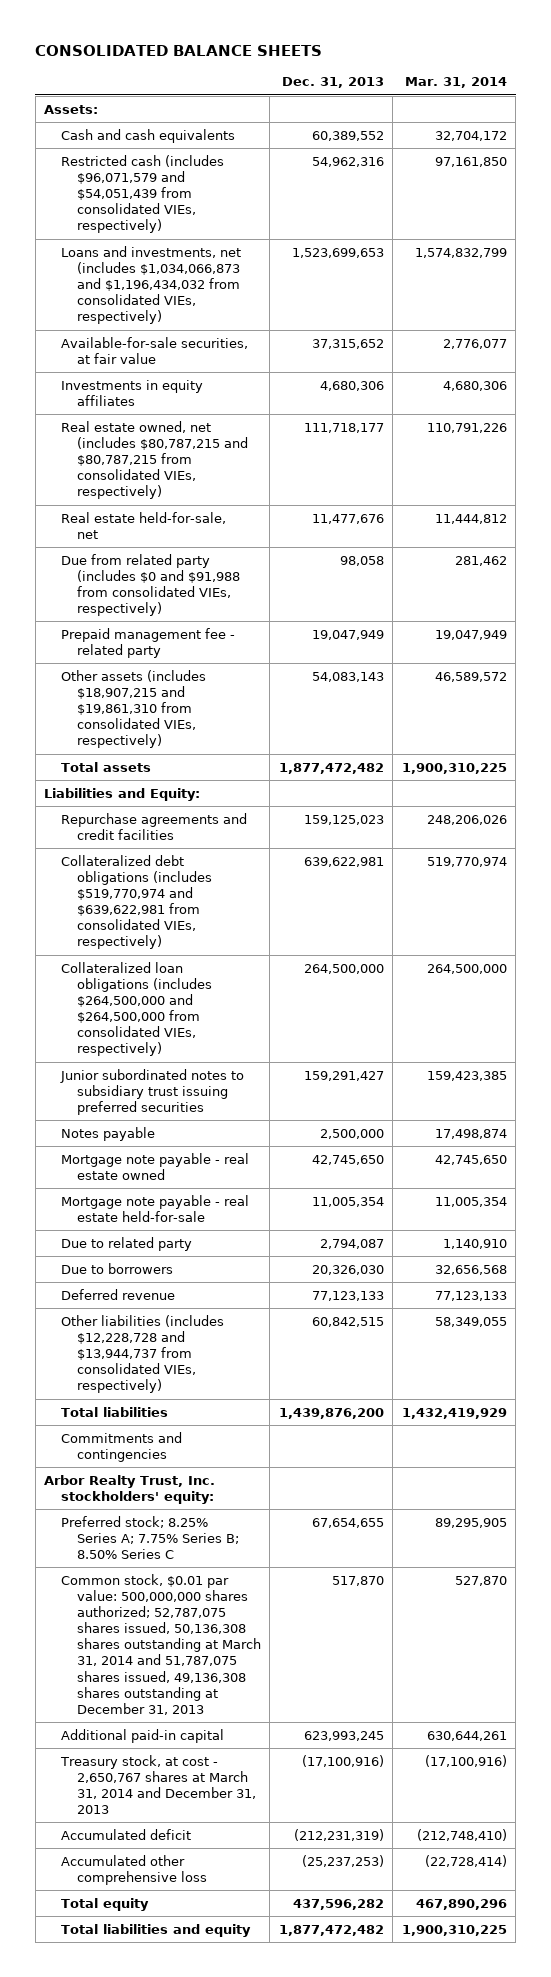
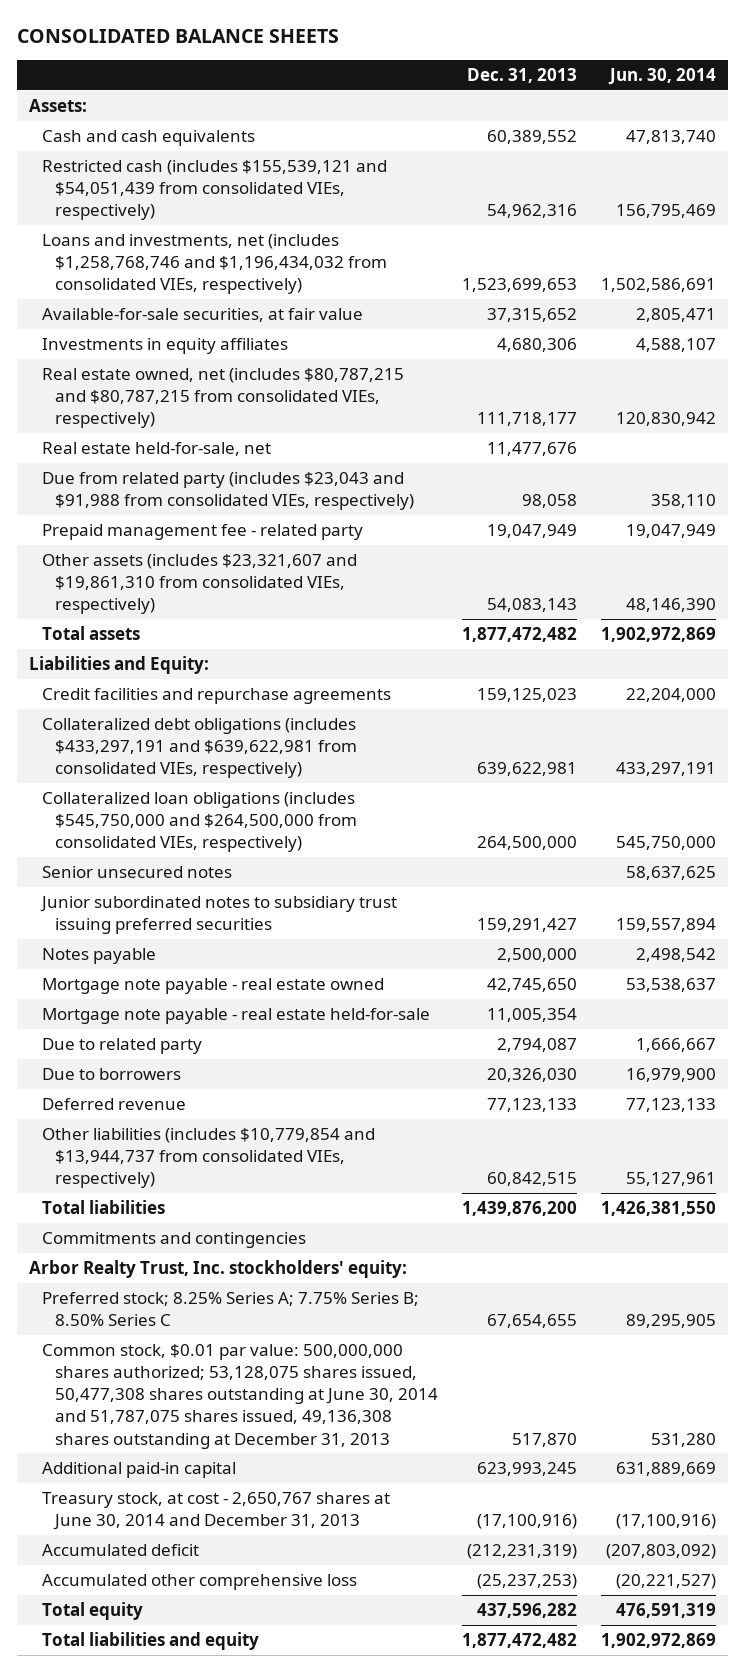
- | Dec. 31, 2013 | Mar. 31, 2014
+ | Dec. 31, 2013 | Jun. 30, 2014
- Restricted cash (includes $96,071,579 and $54,051,439 from consolidated VIEs, respectively) | 54,962,316 | 97,161,850
- Loans and investments, net (includes $1,034,066,873 and $1,196,434,032 from consolidated VIEs, respectively) | 1,523,699,653 | 1,574,832,799
+ Restricted cash (includes $155,539,121 and $54,051,439 from consolidated VIEs, respectively) | 54,962,316 | 156,795,469
+ Loans and investments, net (includes $1,258,768,746 and $1,196,434,032 from consolidated VIEs, respectively) | 1,523,699,653 | 1,502,586,691
- Due from related party (includes $0 and $91,988 from consolidated VIEs, respectively) | 98,058 | 281,462
+ Due from related party (includes $23,043 and $91,988 from consolidated VIEs, respectively) | 98,058 | 358,110
- Other assets (includes $18,907,215 and $19,861,310 from consolidated VIEs, respectively) | 54,083,143 | 46,589,572
+ Other assets (includes $23,321,607 and $19,861,310 from consolidated VIEs, respectively) | 54,083,143 | 48,146,390
- Repurchase agreements and credit facilities | 159,125,023 | 248,206,026
- Collateralized debt obligations (includes $519,770,974 and $639,622,981 from consolidated VIEs, respectively) | 639,622,981 | 519,770,974
- Collateralized loan obligations (includes $264,500,000 and $264,500,000 from consolidated VIEs, respectively) | 264,500,000 | 264,500,000
+ Credit facilities and repurchase agreements | 159,125,023 | 22,204,000
+ Collateralized debt obligations (includes $433,297,191 and $639,622,981 from consolidated VIEs, respectively) | 639,622,981 | 433,297,191
+ Collateralized loan obligations (includes $545,750,000 and $264,500,000 from consolidated VIEs, respectively) | 264,500,000 | 545,750,000
+ Senior unsecured notes | | 58,637,625
- Other liabilities (includes $12,228,728 and $13,944,737 from consolidated VIEs, respectively) | 60,842,515 | 58,349,055
+ Other liabilities (includes $10,779,854 and $13,944,737 from consolidated VIEs, respectively) | 60,842,515 | 55,127,961
- Common stock, $0.01 par value: 500,000,000 shares authorized; 52,787,075 shares issued, 50,136,308 shares outstanding at March 31, 2014 and 51,787,075 shares issued, 49,136,308 shares outstanding at December 31, 2013 | 517,870 | 527,870
+ Common stock, $0.01 par value: 500,000,000 shares authorized; 53,128,075 shares issued, 50,477,308 shares outstanding at June 30, 2014 and 51,787,075 shares issued, 49,136,308 shares outstanding at December 31, 2013 | 517,870 | 531,280
- Treasury stock, at cost - 2,650,767 shares at March 31, 2014 and December 31, 2013 | (17,100,916) | (17,100,916)
+ Treasury stock, at cost - 2,650,767 shares at June 30, 2014 and December 31, 2013 | (17,100,916) | (17,100,916)

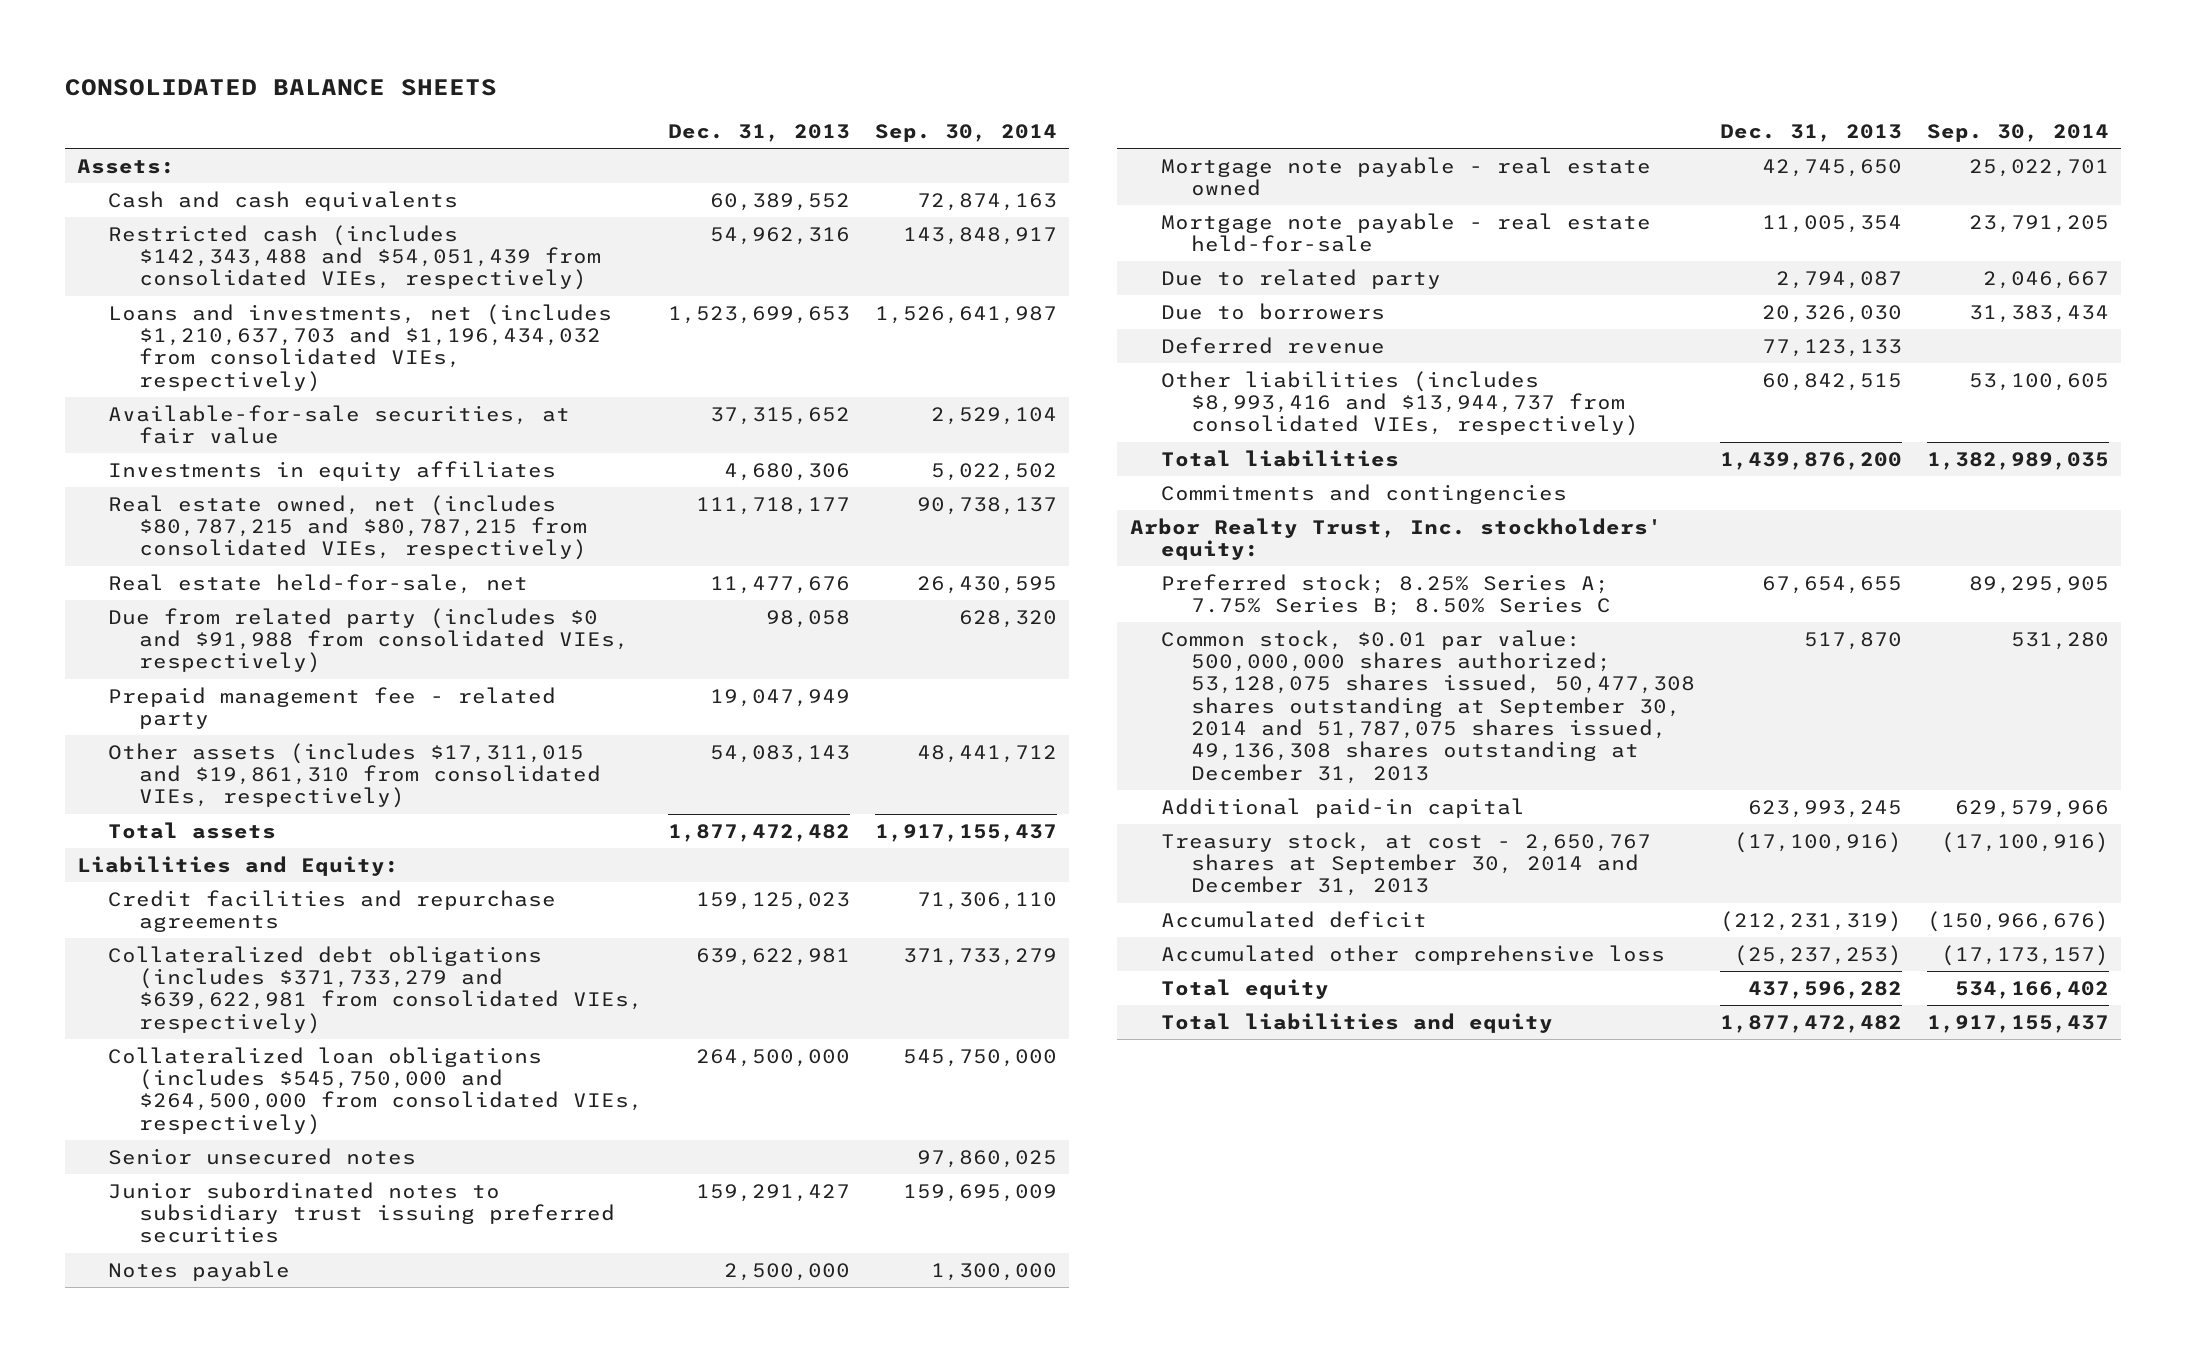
- | Dec. 31, 2013 | Jun. 30, 2014
+ | Dec. 31, 2013 | Sep. 30, 2014
- Restricted cash (includes $155,539,121 and $54,051,439 from consolidated VIEs, respectively) | 54,962,316 | 156,795,469
- Loans and investments, net (includes $1,258,768,746 and $1,196,434,032 from consolidated VIEs, respectively) | 1,523,699,653 | 1,502,586,691
+ Restricted cash (includes $142,343,488 and $54,051,439 from consolidated VIEs, respectively) | 54,962,316 | 143,848,917
+ Loans and investments, net (includes $1,210,637,703 and $1,196,434,032 from consolidated VIEs, respectively) | 1,523,699,653 | 1,526,641,987
- Due from related party (includes $23,043 and $91,988 from consolidated VIEs, respectively) | 98,058 | 358,110
+ Due from related party (includes $0 and $91,988 from consolidated VIEs, respectively) | 98,058 | 628,320
- Other assets (includes $23,321,607 and $19,861,310 from consolidated VIEs, respectively) | 54,083,143 | 48,146,390
+ Other assets (includes $17,311,015 and $19,861,310 from consolidated VIEs, respectively) | 54,083,143 | 48,441,712
- Collateralized debt obligations (includes $433,297,191 and $639,622,981 from consolidated VIEs, respectively) | 639,622,981 | 433,297,191
+ Collateralized debt obligations (includes $371,733,279 and $639,622,981 from consolidated VIEs, respectively) | 639,622,981 | 371,733,279
- Other liabilities (includes $10,779,854 and $13,944,737 from consolidated VIEs, respectively) | 60,842,515 | 55,127,961
+ Other liabilities (includes $8,993,416 and $13,944,737 from consolidated VIEs, respectively) | 60,842,515 | 53,100,605
- Common stock, $0.01 par value: 500,000,000 shares authorized; 53,128,075 shares issued, 50,477,308 shares outstanding at June 30, 2014 and 51,787,075 shares issued, 49,136,308 shares outstanding at December 31, 2013 | 517,870 | 531,280
+ Common stock, $0.01 par value: 500,000,000 shares authorized; 53,128,075 shares issued, 50,477,308 shares outstanding at September 30, 2014 and 51,787,075 shares issued, 49,136,308 shares outstanding at December 31, 2013 | 517,870 | 531,280
- Treasury stock, at cost - 2,650,767 shares at June 30, 2014 and December 31, 2013 | (17,100,916) | (17,100,916)
+ Treasury stock, at cost - 2,650,767 shares at September 30, 2014 and December 31, 2013 | (17,100,916) | (17,100,916)

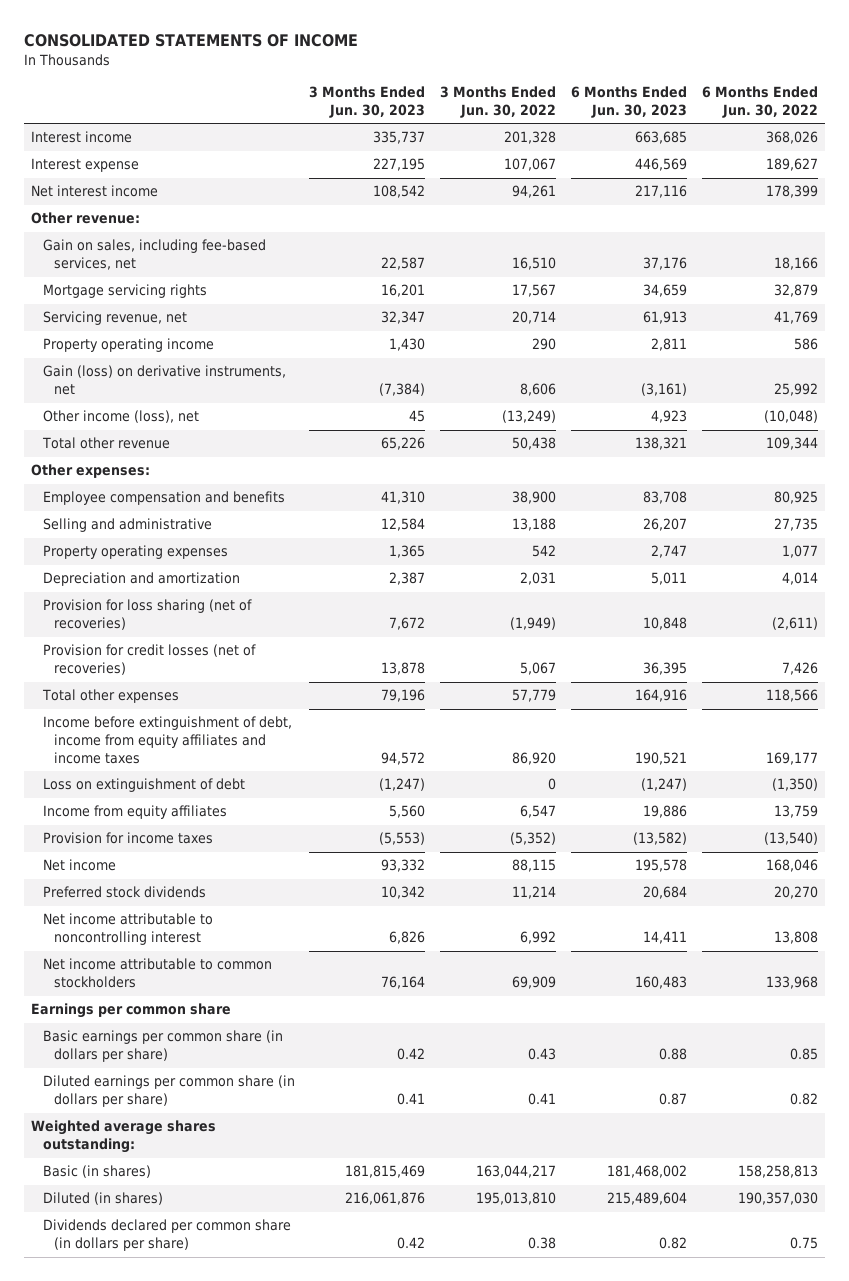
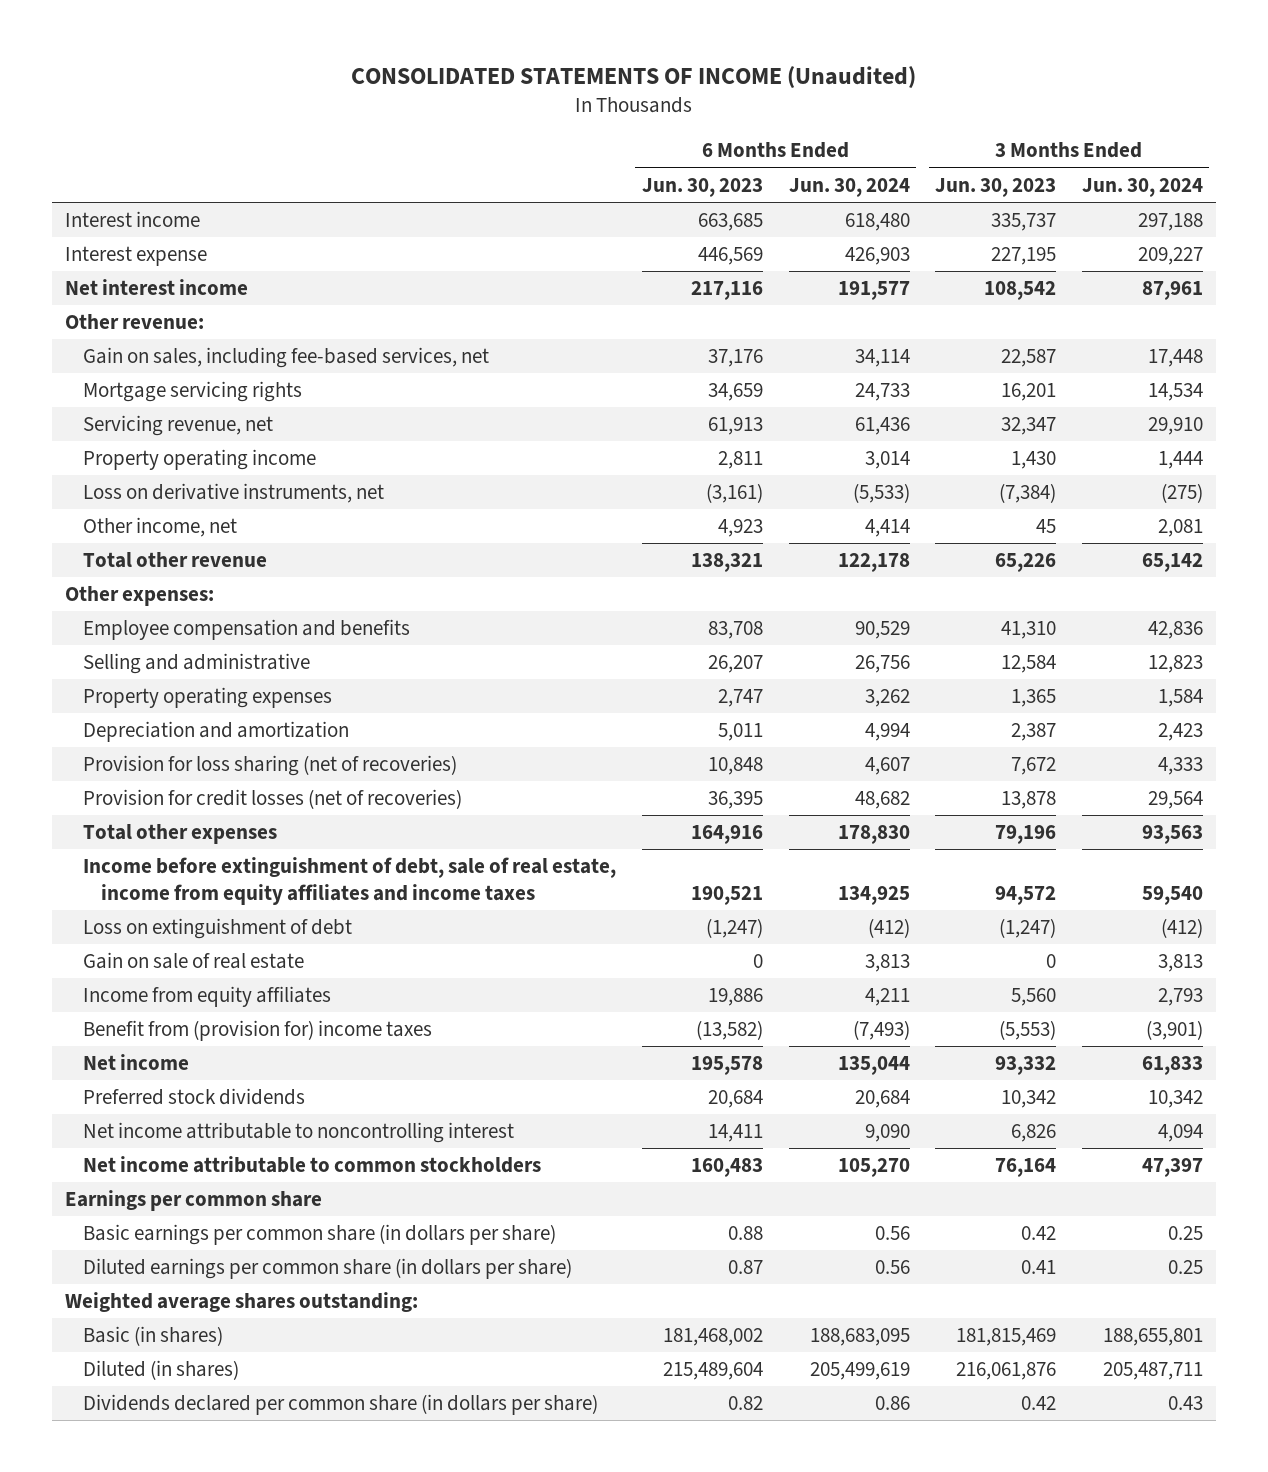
- CONSOLIDATED STATEMENTS OF INCOME
+ CONSOLIDATED STATEMENTS OF INCOME (Unaudited)
- | 3 Months Ended Jun. 30, 2023 | 3 Months Ended Jun. 30, 2022 | 6 Months Ended Jun. 30, 2023 | 6 Months Ended Jun. 30, 2022
+ | 6 Months Ended Jun. 30, 2023 | 6 Months Ended Jun. 30, 2024 | 3 Months Ended Jun. 30, 2023 | 3 Months Ended Jun. 30, 2024
- Gain (loss) on derivative instruments, net | (7,384) | 8,606 | (3,161) | 25,992
- Other income (loss), net | 45 | (13,249) | 4,923 | (10,048)
+ Loss on derivative instruments, net | (3,161) | (5,533) | (7,384) | (275)
+ Other income, net | 4,923 | 4,414 | 45 | 2,081
- Income before extinguishment of debt, income from equity affiliates and income taxes | 94,572 | 86,920 | 190,521 | 169,177
+ Income before extinguishment of debt, sale of real estate, income from equity affiliates and income taxes | 190,521 | 134,925 | 94,572 | 59,540
+ Gain on sale of real estate | 0 | 3,813 | 0 | 3,813
- Provision for income taxes | (5,553) | (5,352) | (13,582) | (13,540)
+ Benefit from (provision for) income taxes | (13,582) | (7,493) | (5,553) | (3,901)

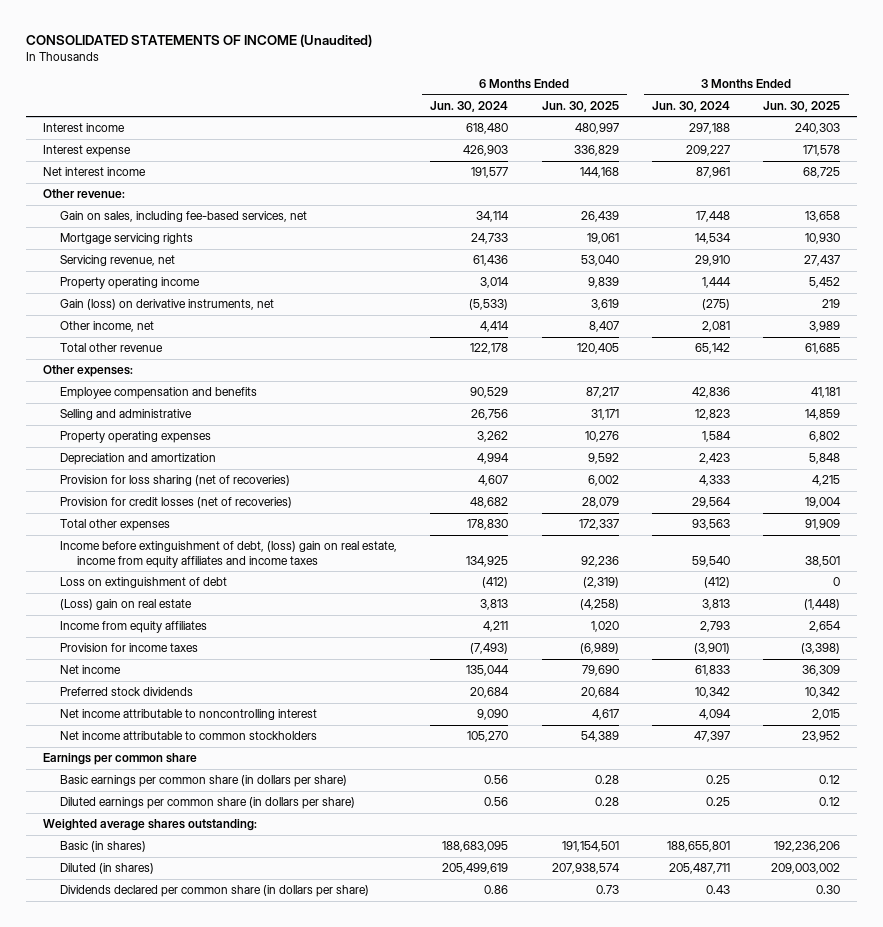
- | 6 Months Ended Jun. 30, 2023 | 6 Months Ended Jun. 30, 2024 | 3 Months Ended Jun. 30, 2023 | 3 Months Ended Jun. 30, 2024
+ | 6 Months Ended Jun. 30, 2024 | 6 Months Ended Jun. 30, 2025 | 3 Months Ended Jun. 30, 2024 | 3 Months Ended Jun. 30, 2025
- Loss on derivative instruments, net | (3,161) | (5,533) | (7,384) | (275)
+ Gain (loss) on derivative instruments, net | (5,533) | 3,619 | (275) | 219
- Income before extinguishment of debt, sale of real estate, income from equity affiliates and income taxes | 190,521 | 134,925 | 94,572 | 59,540
+ Income before extinguishment of debt, (loss) gain on real estate, income from equity affiliates and income taxes | 134,925 | 92,236 | 59,540 | 38,501
- Gain on sale of real estate | 0 | 3,813 | 0 | 3,813
+ (Loss) gain on real estate | 3,813 | (4,258) | 3,813 | (1,448)
- Benefit from (provision for) income taxes | (13,582) | (7,493) | (5,553) | (3,901)
+ Provision for income taxes | (7,493) | (6,989) | (3,901) | (3,398)

